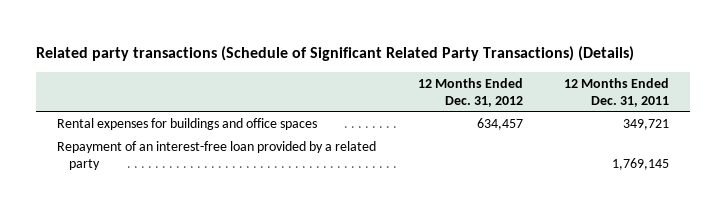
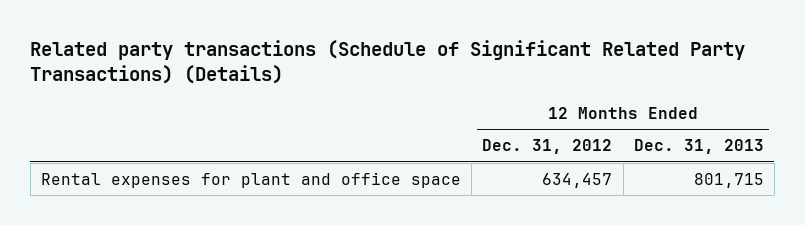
- | 12 Months Ended Dec. 31, 2012 | 12 Months Ended Dec. 31, 2011
+ | 12 Months Ended Dec. 31, 2012 | 12 Months Ended Dec. 31, 2013
- Rental expenses for buildings and office spaces | 634,457 | 349,721
- Repayment of an interest-free loan provided by a related party | | 1,769,145
+ Rental expenses for plant and office space | 634,457 | 801,715

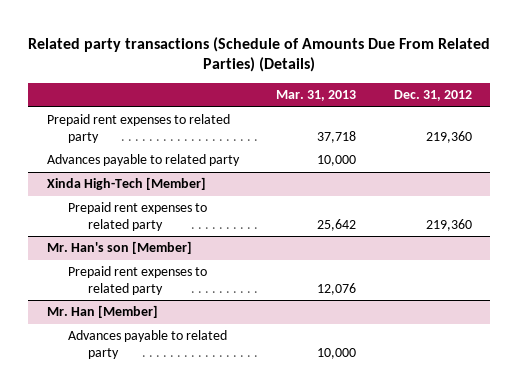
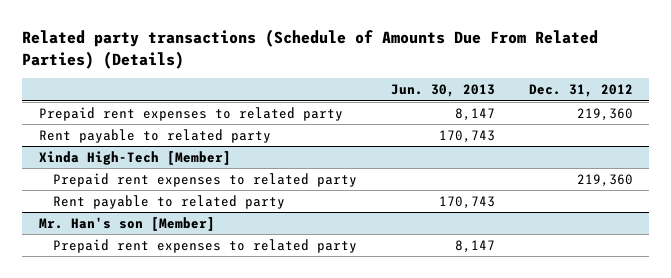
- | Mar. 31, 2013 | Dec. 31, 2012
+ | Jun. 30, 2013 | Dec. 31, 2012
- Advances payable to related party | 10,000 |
+ Rent payable to related party | 170,743 |
@ Xinda High-Tech [Member]
+ Rent payable to related party | 170,743 |
- Mr. Han [Member]
- Advances payable to related party | 10,000 |

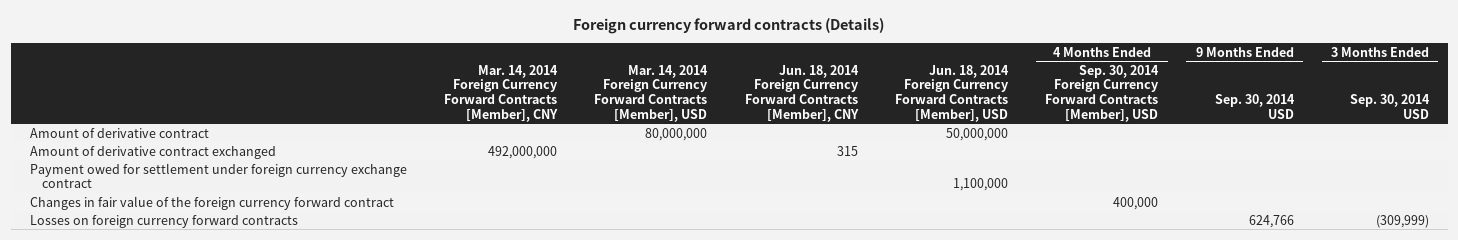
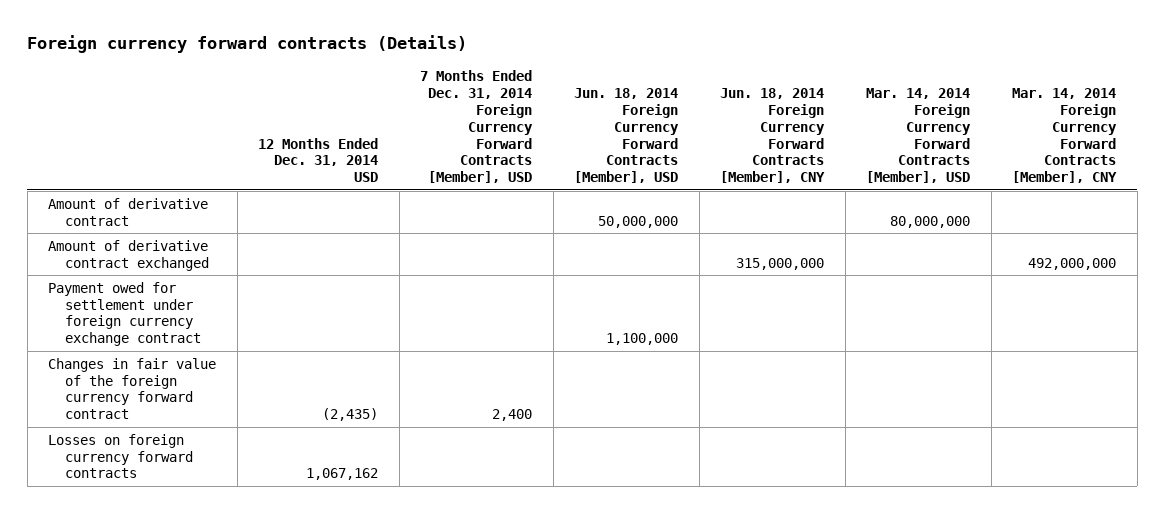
- | Mar. 14, 2014 Foreign Currency Forward Contracts [Member], CNY | Mar. 14, 2014 Foreign Currency Forward Contracts [Member], USD | Jun. 18, 2014 Foreign Currency Forward Contracts [Member], CNY | Jun. 18, 2014 Foreign Currency Forward Contracts [Member], USD | 4 Months Ended Sep. 30, 2014 Foreign Currency Forward Contracts [Member], USD | 9 Months Ended Sep. 30, 2014 USD | 3 Months Ended Sep. 30, 2014 USD
+ | 12 Months Ended Dec. 31, 2014 USD | 7 Months Ended Dec. 31, 2014 Foreign Currency Forward Contracts [Member], USD | Jun. 18, 2014 Foreign Currency Forward Contracts [Member], USD | Jun. 18, 2014 Foreign Currency Forward Contracts [Member], CNY | Mar. 14, 2014 Foreign Currency Forward Contracts [Member], USD | Mar. 14, 2014 Foreign Currency Forward Contracts [Member], CNY
- Amount of derivative contract exchanged | 492,000,000 | | 315 | | | |
+ Amount of derivative contract exchanged | | | | 315,000,000 | | 492,000,000

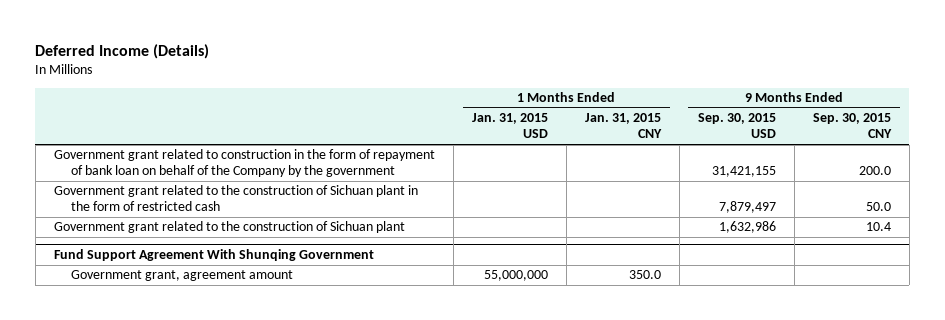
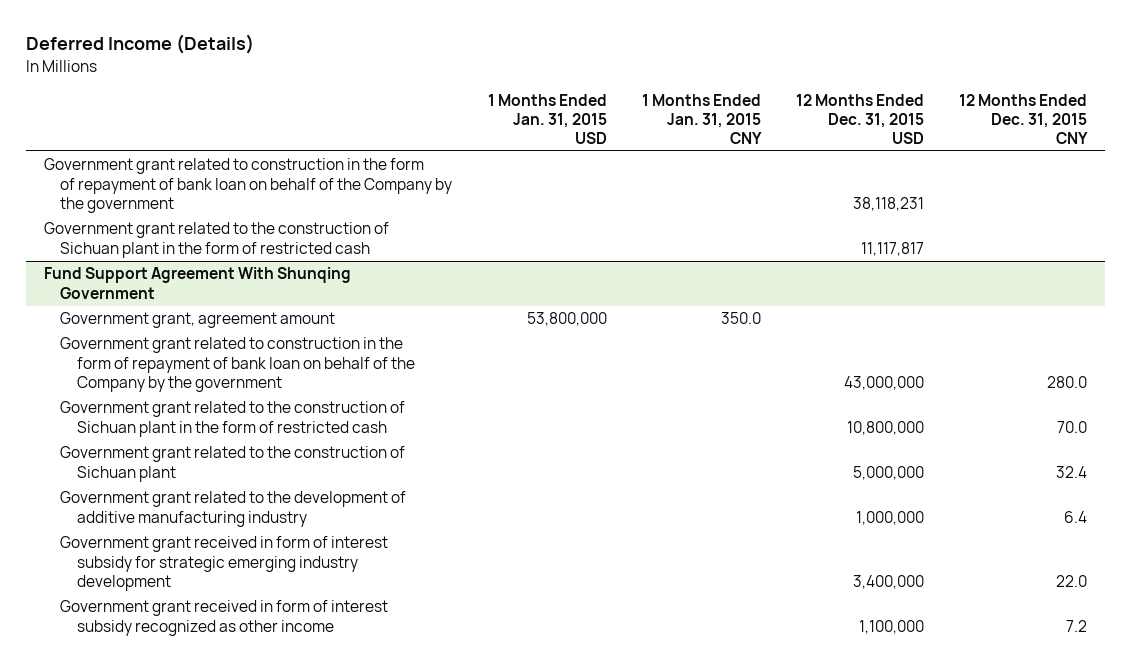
- | 1 Months Ended Jan. 31, 2015 USD | 1 Months Ended Jan. 31, 2015 CNY | 9 Months Ended Sep. 30, 2015 USD | 9 Months Ended Sep. 30, 2015 CNY
+ | 1 Months Ended Jan. 31, 2015 USD | 1 Months Ended Jan. 31, 2015 CNY | 12 Months Ended Dec. 31, 2015 USD | 12 Months Ended Dec. 31, 2015 CNY
- Government grant related to the construction of Sichuan plant | | | 1,632,986 | 10.4
@ Fund Support Agreement With Shunqing Government
- Government grant, agreement amount | 55,000,000 | 350.0 | |
+ Government grant, agreement amount | 53,800,000 | 350.0 | |
+ Government grant related to construction in the form of repayment of bank loan on behalf of the Company by the government | | | 43,000,000 | 280.0
+ Government grant related to the construction of Sichuan plant in the form of restricted cash | | | 10,800,000 | 70.0
+ Government grant related to the construction of Sichuan plant | | | 5,000,000 | 32.4
+ Government grant related to the development of additive manufacturing industry | | | 1,000,000 | 6.4
+ Government grant received in form of interest subsidy for strategic emerging industry development | | | 3,400,000 | 22.0
+ Government grant received in form of interest subsidy recognized as other income | | | 1,100,000 | 7.2

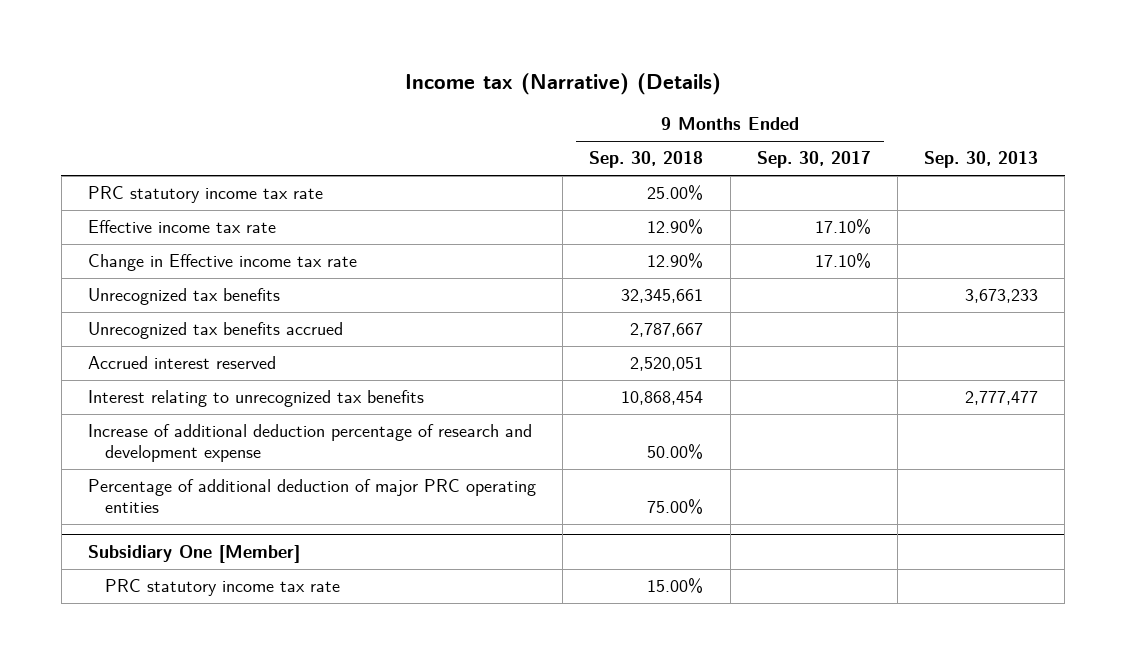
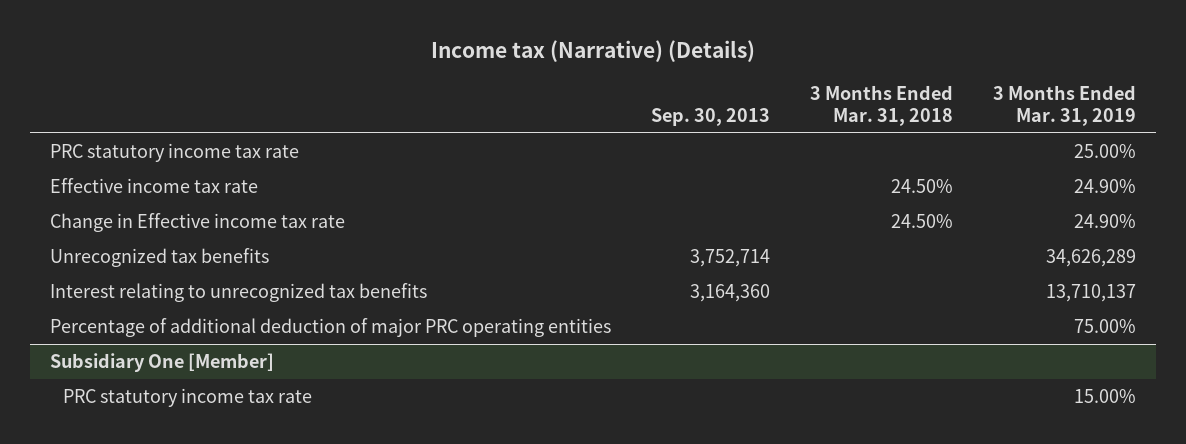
- | 9 Months Ended Sep. 30, 2018 | 9 Months Ended Sep. 30, 2017 | Sep. 30, 2013
+ | Sep. 30, 2013 | 3 Months Ended Mar. 31, 2018 | 3 Months Ended Mar. 31, 2019
- Unrecognized tax benefits | 32,345,661 | | 3,673,233
- Unrecognized tax benefits accrued | 2,787,667 | |
- Accrued interest reserved | 2,520,051 | |
- Interest relating to unrecognized tax benefits | 10,868,454 | | 2,777,477
- Increase of additional deduction percentage of research and development expense | 50.00% | |
+ Unrecognized tax benefits | 3,752,714 | | 34,626,289
+ Interest relating to unrecognized tax benefits | 3,164,360 | | 13,710,137

